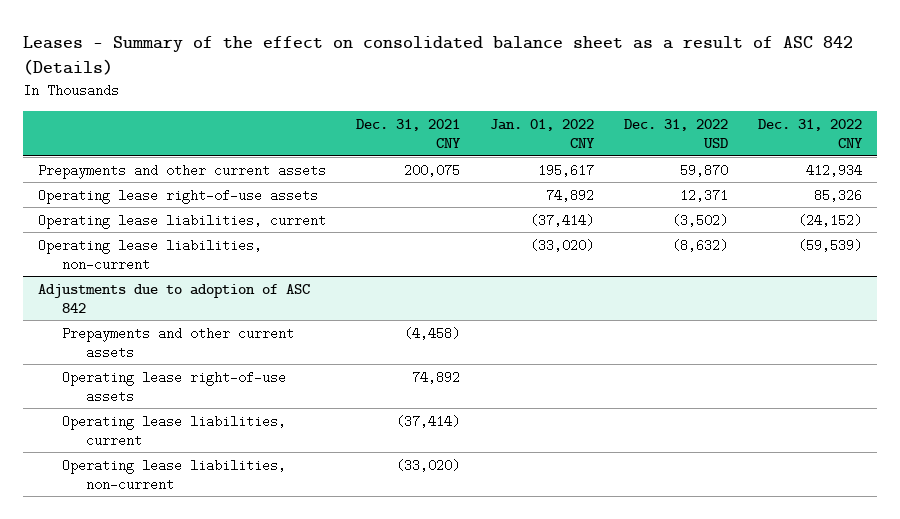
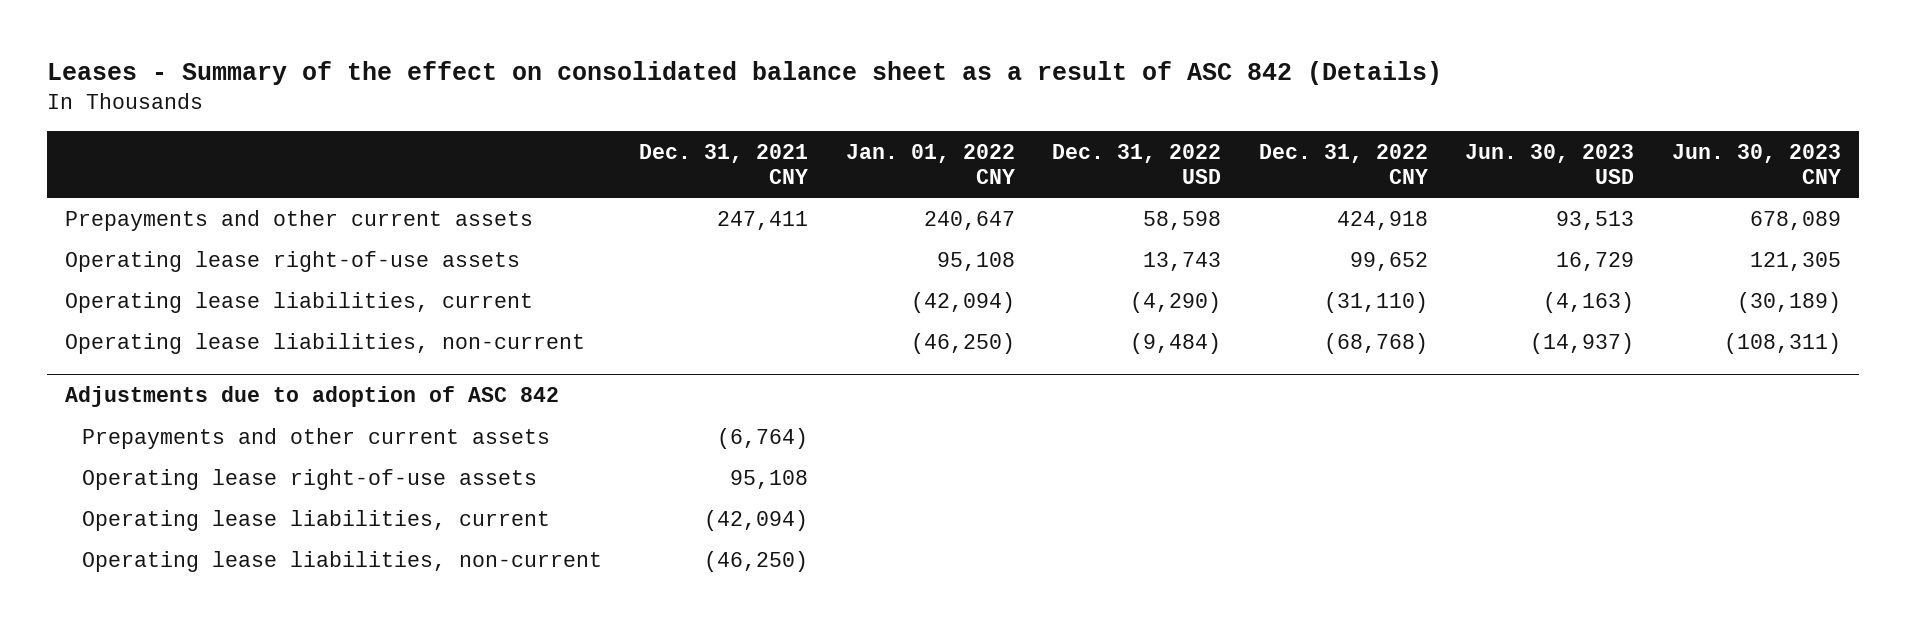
- | Dec. 31, 2021 CNY | Jan. 01, 2022 CNY | Dec. 31, 2022 USD | Dec. 31, 2022 CNY
+ | Dec. 31, 2021 CNY | Jan. 01, 2022 CNY | Dec. 31, 2022 USD | Dec. 31, 2022 CNY | Jun. 30, 2023 USD | Jun. 30, 2023 CNY
- Prepayments and other current assets | 200,075 | 195,617 | 59,870 | 412,934
- Operating lease right-of-use assets | | 74,892 | 12,371 | 85,326
- Operating lease liabilities, current | | (37,414) | (3,502) | (24,152)
- Operating lease liabilities, non-current | | (33,020) | (8,632) | (59,539)
+ Prepayments and other current assets | 247,411 | 240,647 | 58,598 | 424,918 | 93,513 | 678,089
+ Operating lease right-of-use assets | | 95,108 | 13,743 | 99,652 | 16,729 | 121,305
+ Operating lease liabilities, current | | (42,094) | (4,290) | (31,110) | (4,163) | (30,189)
+ Operating lease liabilities, non-current | | (46,250) | (9,484) | (68,768) | (14,937) | (108,311)
@ Adjustments due to adoption of ASC 842
- Prepayments and other current assets | (4,458) | | |
- Operating lease right-of-use assets | 74,892 | | |
- Operating lease liabilities, current | (37,414) | | |
- Operating lease liabilities, non-current | (33,020) | | |
+ Prepayments and other current assets | (6,764) | | | | |
+ Operating lease right-of-use assets | 95,108 | | | | |
+ Operating lease liabilities, current | (42,094) | | | | |
+ Operating lease liabilities, non-current | (46,250) | | | | |

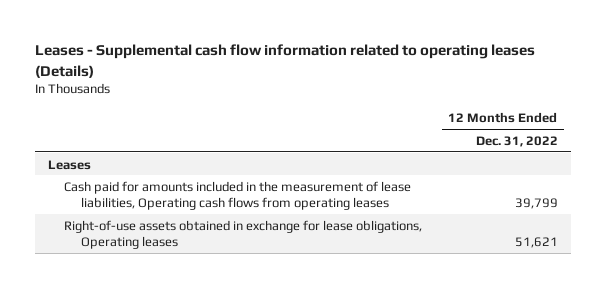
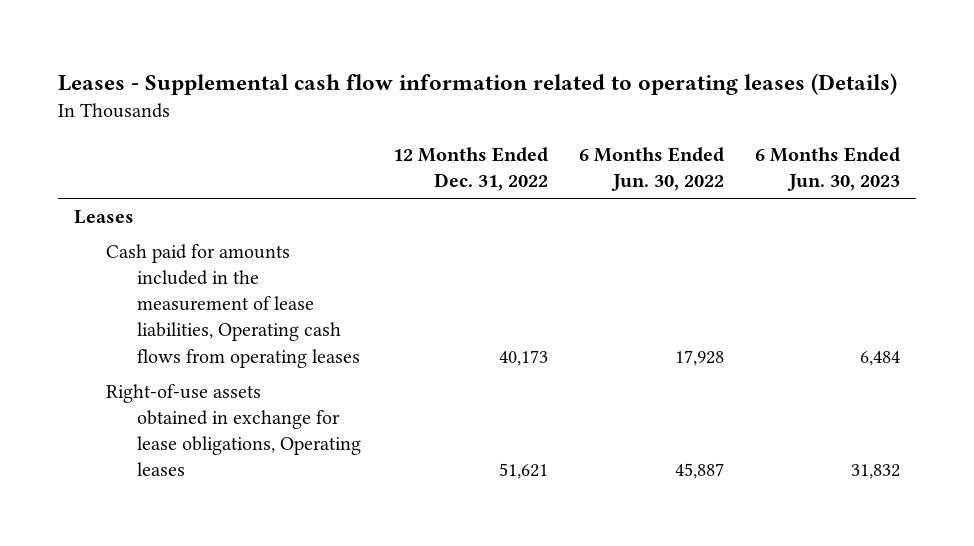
- | 12 Months Ended Dec. 31, 2022
+ | 12 Months Ended Dec. 31, 2022 | 6 Months Ended Jun. 30, 2022 | 6 Months Ended Jun. 30, 2023
- Cash paid for amounts included in the measurement of lease liabilities, Operating cash flows from operating leases | 39,799
+ Cash paid for amounts included in the measurement of lease liabilities, Operating cash flows from operating leases | 40,173 | 17,928 | 6,484

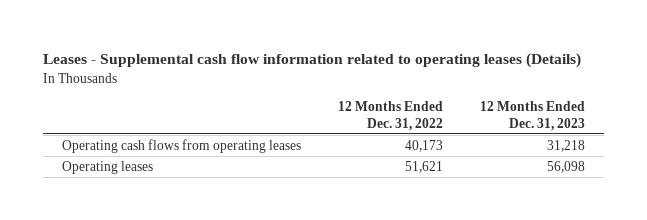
- | 12 Months Ended Dec. 31, 2022 | 6 Months Ended Jun. 30, 2022 | 6 Months Ended Jun. 30, 2023
+ | 12 Months Ended Dec. 31, 2022 | 12 Months Ended Dec. 31, 2023
- Leases
- Cash paid for amounts included in the measurement of lease liabilities, Operating cash flows from operating leases | 40,173 | 17,928 | 6,484
- Right-of-use assets obtained in exchange for lease obligations, Operating leases | 51,621 | 45,887 | 31,832
+ Operating cash flows from operating leases | 40,173 | 31,218
+ Operating leases | 51,621 | 56,098

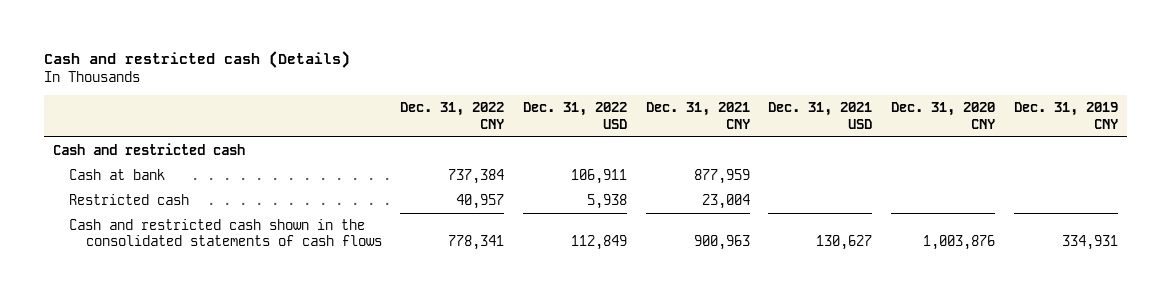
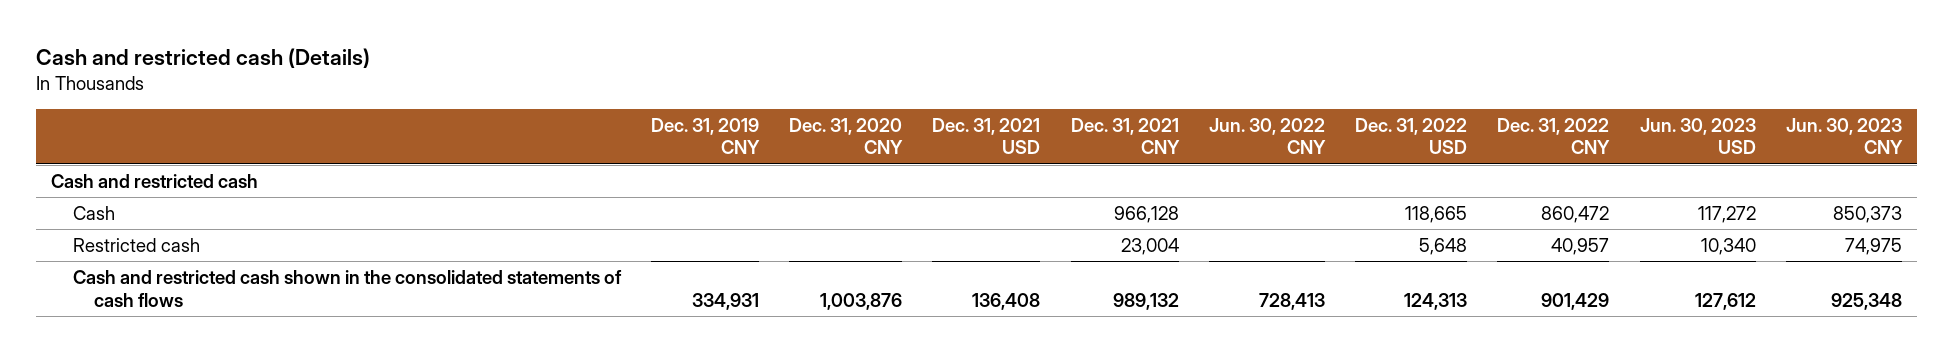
- | Dec. 31, 2022 CNY | Dec. 31, 2022 USD | Dec. 31, 2021 CNY | Dec. 31, 2021 USD | Dec. 31, 2020 CNY | Dec. 31, 2019 CNY
+ | Dec. 31, 2019 CNY | Dec. 31, 2020 CNY | Dec. 31, 2021 USD | Dec. 31, 2021 CNY | Jun. 30, 2022 CNY | Dec. 31, 2022 USD | Dec. 31, 2022 CNY | Jun. 30, 2023 USD | Jun. 30, 2023 CNY
- Cash at bank | 737,384 | 106,911 | 877,959 | | |
- Restricted cash | 40,957 | 5,938 | 23,004 | | |
- Cash and restricted cash shown in the consolidated statements of cash flows | 778,341 | 112,849 | 900,963 | 130,627 | 1,003,876 | 334,931
+ Cash | | | | 966,128 | | 118,665 | 860,472 | 117,272 | 850,373
+ Restricted cash | | | | 23,004 | | 5,648 | 40,957 | 10,340 | 74,975
+ Cash and restricted cash shown in the consolidated statements of cash flows | 334,931 | 1,003,876 | 136,408 | 989,132 | 728,413 | 124,313 | 901,429 | 127,612 | 925,348

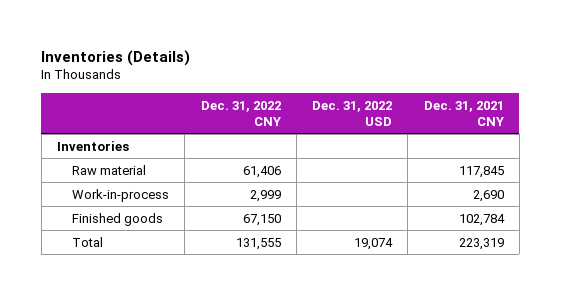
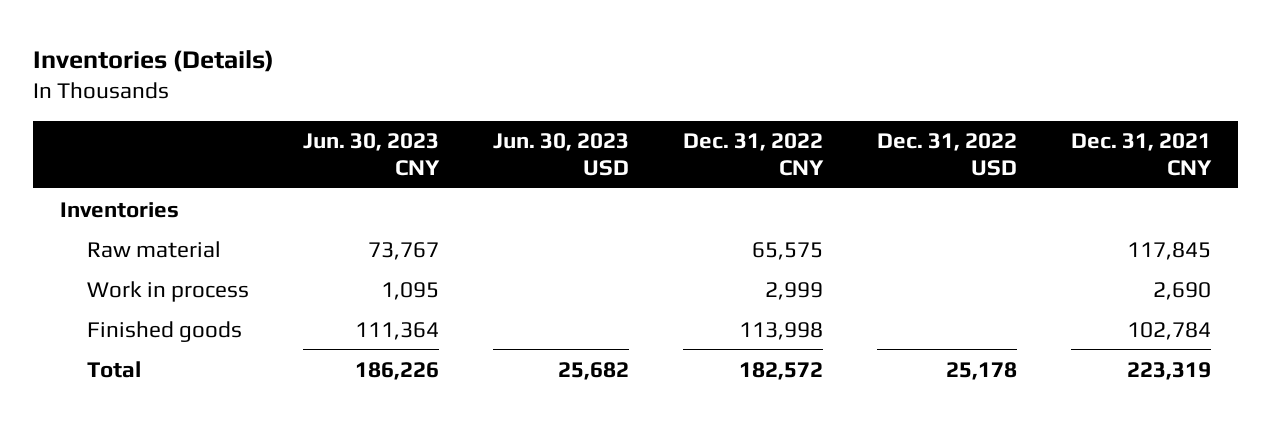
- | Dec. 31, 2022 CNY | Dec. 31, 2022 USD | Dec. 31, 2021 CNY
+ | Jun. 30, 2023 CNY | Jun. 30, 2023 USD | Dec. 31, 2022 CNY | Dec. 31, 2022 USD | Dec. 31, 2021 CNY
- Raw material | 61,406 | | 117,845
- Work-in-process | 2,999 | | 2,690
- Finished goods | 67,150 | | 102,784
- Total | 131,555 | 19,074 | 223,319
+ Raw material | 73,767 | | 65,575 | | 117,845
+ Work in process | 1,095 | | 2,999 | | 2,690
+ Finished goods | 111,364 | | 113,998 | | 102,784
+ Total | 186,226 | 25,682 | 182,572 | 25,178 | 223,319

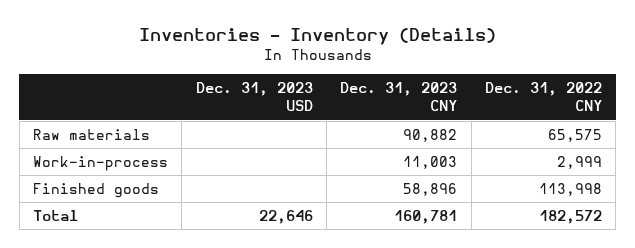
- Inventories (Details)
+ Inventories - Inventory (Details)
- | Jun. 30, 2023 CNY | Jun. 30, 2023 USD | Dec. 31, 2022 CNY | Dec. 31, 2022 USD | Dec. 31, 2021 CNY
+ | Dec. 31, 2023 USD | Dec. 31, 2023 CNY | Dec. 31, 2022 CNY
- Inventories
- Raw material | 73,767 | | 65,575 | | 117,845
- Work in process | 1,095 | | 2,999 | | 2,690
+ Raw materials | | 90,882 | 65,575
+ Work-in-process | | 11,003 | 2,999

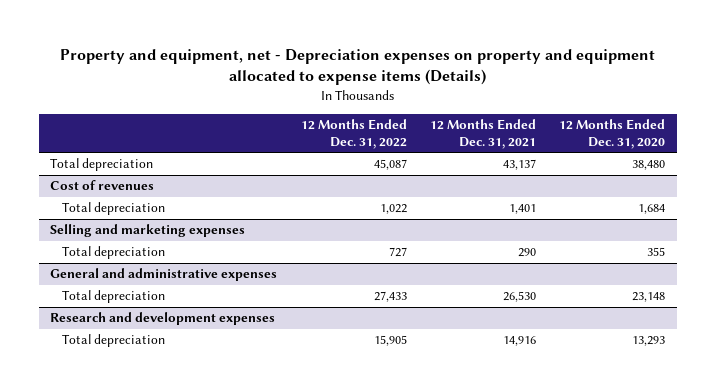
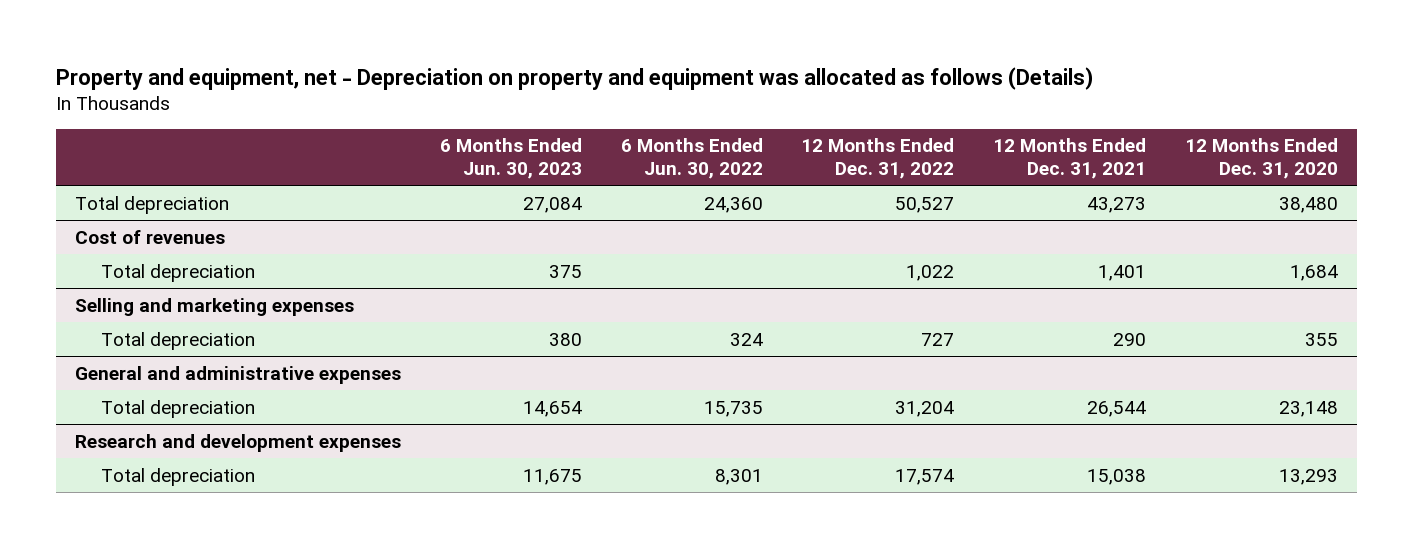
- Property and equipment, net - Depreciation expenses on property and equipment allocated to expense items (Details)
+ Property and equipment, net - Depreciation on property and equipment was allocated as follows (Details)
- | 12 Months Ended Dec. 31, 2022 | 12 Months Ended Dec. 31, 2021 | 12 Months Ended Dec. 31, 2020
+ | 6 Months Ended Jun. 30, 2023 | 6 Months Ended Jun. 30, 2022 | 12 Months Ended Dec. 31, 2022 | 12 Months Ended Dec. 31, 2021 | 12 Months Ended Dec. 31, 2020
- Total depreciation | 45,087 | 43,137 | 38,480
+ Total depreciation | 27,084 | 24,360 | 50,527 | 43,273 | 38,480
@ General and administrative expenses
- Total depreciation | 27,433 | 26,530 | 23,148
+ Total depreciation | 14,654 | 15,735 | 31,204 | 26,544 | 23,148
@ Research and development expenses
- Total depreciation | 15,905 | 14,916 | 13,293
+ Total depreciation | 11,675 | 8,301 | 17,574 | 15,038 | 13,293

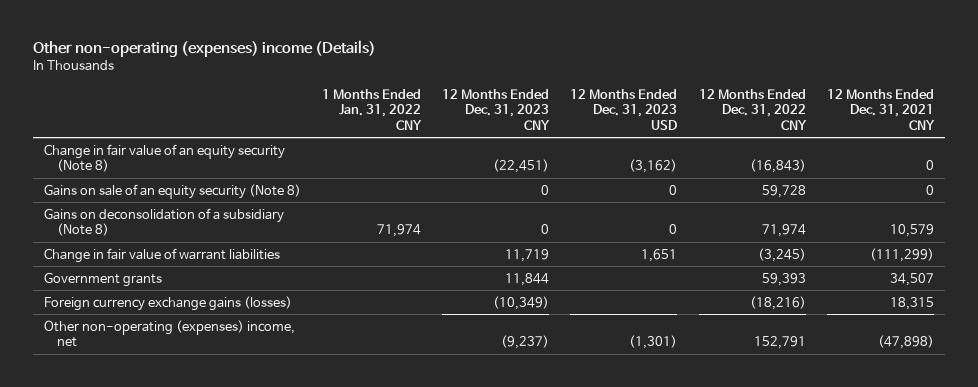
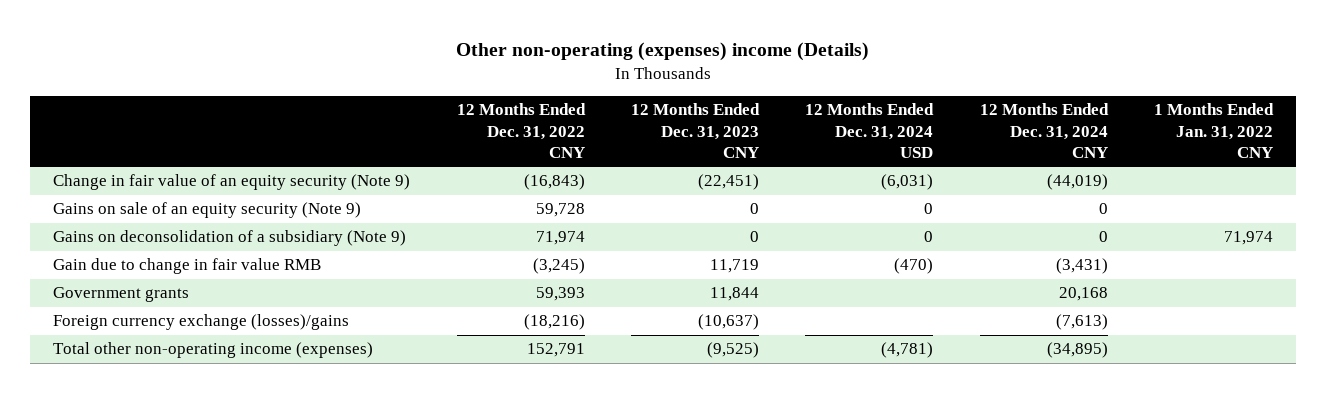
- | 1 Months Ended Jan. 31, 2022 CNY | 12 Months Ended Dec. 31, 2023 CNY | 12 Months Ended Dec. 31, 2023 USD | 12 Months Ended Dec. 31, 2022 CNY | 12 Months Ended Dec. 31, 2021 CNY
+ | 12 Months Ended Dec. 31, 2022 CNY | 12 Months Ended Dec. 31, 2023 CNY | 12 Months Ended Dec. 31, 2024 USD | 12 Months Ended Dec. 31, 2024 CNY | 1 Months Ended Jan. 31, 2022 CNY
- Change in fair value of an equity security (Note 8) | | (22,451) | (3,162) | (16,843) | 0
- Gains on sale of an equity security (Note 8) | | 0 | 0 | 59,728 | 0
- Gains on deconsolidation of a subsidiary (Note 8) | 71,974 | 0 | 0 | 71,974 | 10,579
- Change in fair value of warrant liabilities | | 11,719 | 1,651 | (3,245) | (111,299)
+ Change in fair value of an equity security (Note 9) | (16,843) | (22,451) | (6,031) | (44,019) |
+ Gains on sale of an equity security (Note 9) | 59,728 | 0 | 0 | 0 |
+ Gains on deconsolidation of a subsidiary (Note 9) | 71,974 | 0 | 0 | 0 | 71,974
+ Gain due to change in fair value RMB | (3,245) | 11,719 | (470) | (3,431) |
- Foreign currency exchange gains (losses) | | (10,349) | | (18,216) | 18,315
- Other non-operating (expenses) income, net | | (9,237) | (1,301) | 152,791 | (47,898)
+ Foreign currency exchange (losses)/gains | (18,216) | (10,637) | | (7,613) |
+ Total other non-operating income (expenses) | 152,791 | (9,525) | (4,781) | (34,895) |

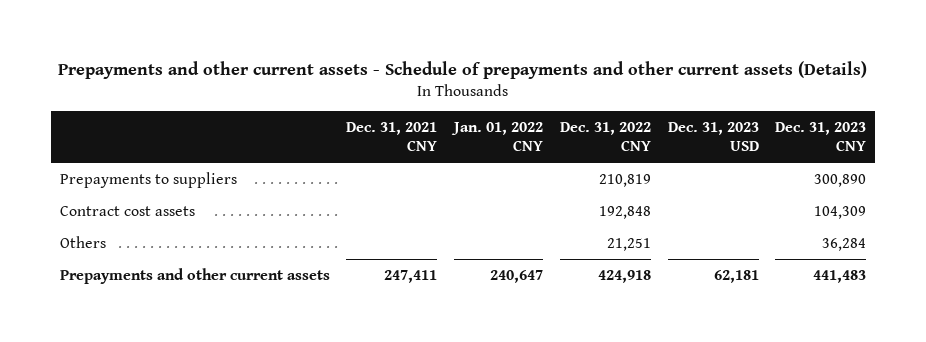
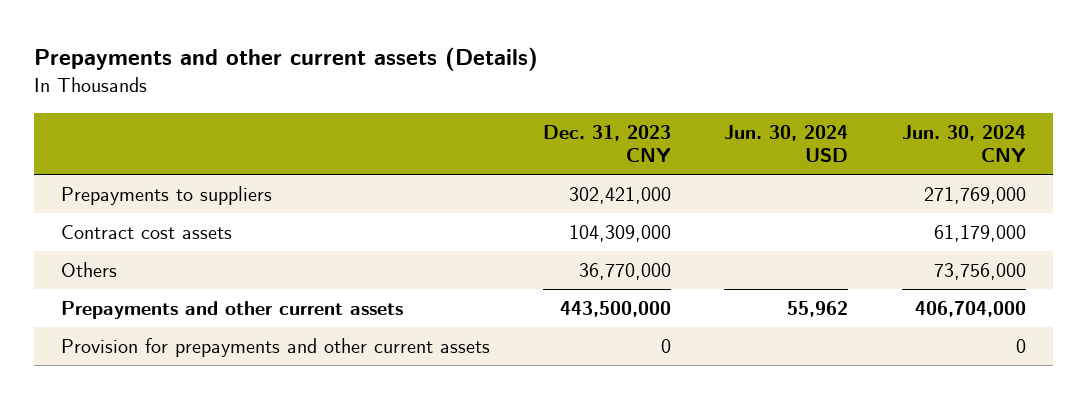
- Prepayments and other current assets - Schedule of prepayments and other current assets (Details)
+ Prepayments and other current assets (Details)
- | Dec. 31, 2021 CNY | Jan. 01, 2022 CNY | Dec. 31, 2022 CNY | Dec. 31, 2023 USD | Dec. 31, 2023 CNY
+ | Dec. 31, 2023 CNY | Jun. 30, 2024 USD | Jun. 30, 2024 CNY
- Prepayments to suppliers | | | 210,819 | | 300,890
- Contract cost assets | | | 192,848 | | 104,309
- Others | | | 21,251 | | 36,284
- Prepayments and other current assets | 247,411 | 240,647 | 424,918 | 62,181 | 441,483
+ Prepayments to suppliers | 302,421,000 | | 271,769,000
+ Contract cost assets | 104,309,000 | | 61,179,000
+ Others | 36,770,000 | | 73,756,000
+ Prepayments and other current assets | 443,500,000 | 55,962 | 406,704,000
+ Provision for prepayments and other current assets | 0 | | 0

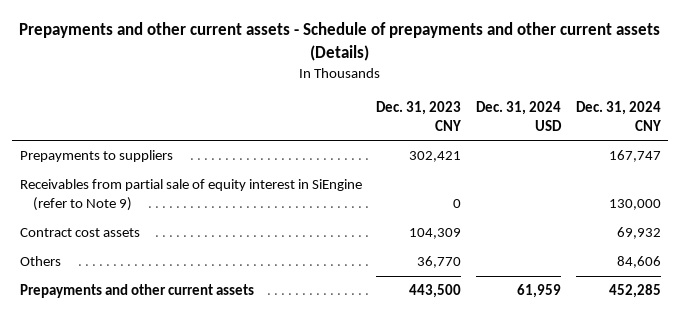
- Prepayments and other current assets (Details)
+ Prepayments and other current assets - Schedule of prepayments and other current assets (Details)
- | Dec. 31, 2023 CNY | Jun. 30, 2024 USD | Jun. 30, 2024 CNY
+ | Dec. 31, 2023 CNY | Dec. 31, 2024 USD | Dec. 31, 2024 CNY
- Prepayments to suppliers | 302,421,000 | | 271,769,000
- Contract cost assets | 104,309,000 | | 61,179,000
- Others | 36,770,000 | | 73,756,000
- Prepayments and other current assets | 443,500,000 | 55,962 | 406,704,000
- Provision for prepayments and other current assets | 0 | | 0
+ Prepayments to suppliers | 302,421 | | 167,747
+ Receivables from partial sale of equity interest in SiEngine (refer to Note 9) | 0 | | 130,000
+ Contract cost assets | 104,309 | | 69,932
+ Others | 36,770 | | 84,606
+ Prepayments and other current assets | 443,500 | 61,959 | 452,285

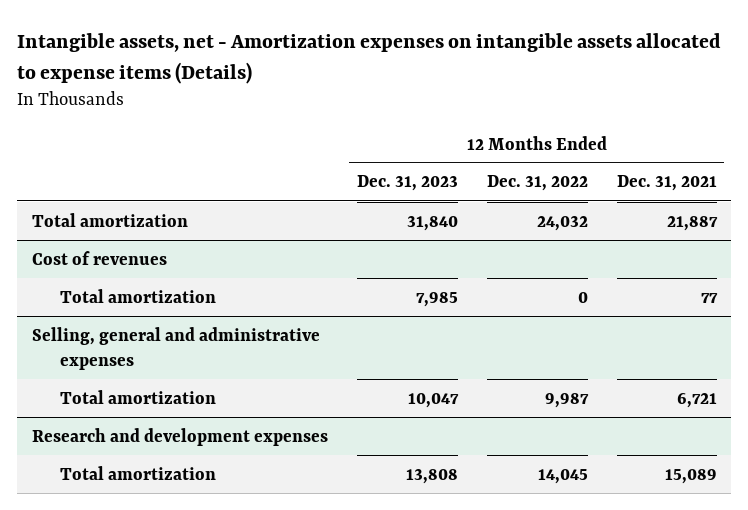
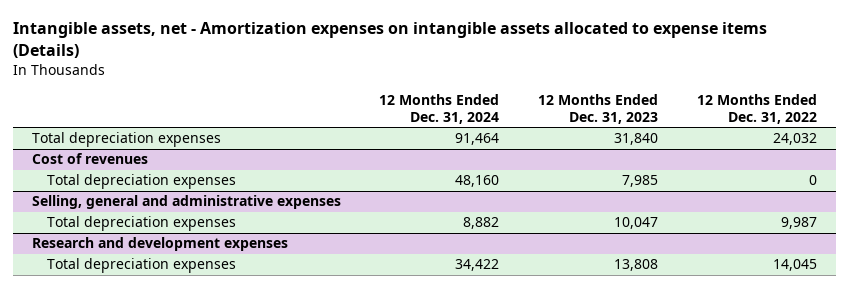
- | 12 Months Ended Dec. 31, 2023 | 12 Months Ended Dec. 31, 2022 | 12 Months Ended Dec. 31, 2021
+ | 12 Months Ended Dec. 31, 2024 | 12 Months Ended Dec. 31, 2023 | 12 Months Ended Dec. 31, 2022
- Total amortization | 31,840 | 24,032 | 21,887
+ Total depreciation expenses | 91,464 | 31,840 | 24,032
@ Cost of revenues
- Total amortization | 7,985 | 0 | 77
+ Total depreciation expenses | 48,160 | 7,985 | 0
@ Selling, general and administrative expenses
- Total amortization | 10,047 | 9,987 | 6,721
+ Total depreciation expenses | 8,882 | 10,047 | 9,987
@ Research and development expenses
- Total amortization | 13,808 | 14,045 | 15,089
+ Total depreciation expenses | 34,422 | 13,808 | 14,045

